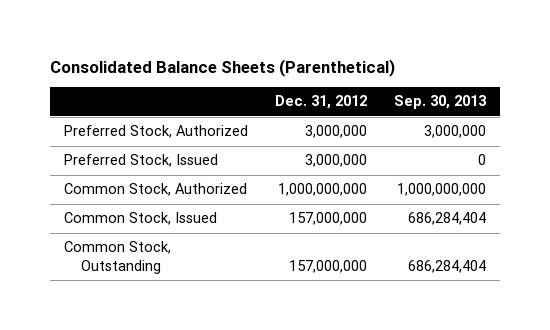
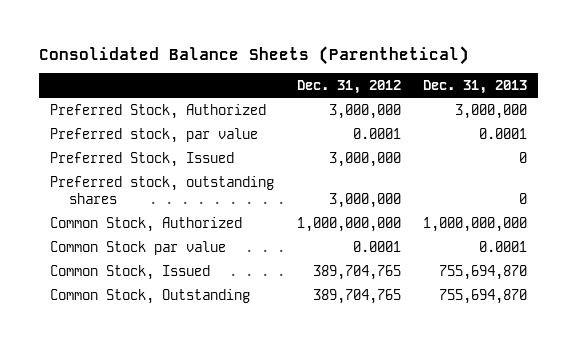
- | Dec. 31, 2012 | Sep. 30, 2013
+ | Dec. 31, 2012 | Dec. 31, 2013
+ Preferred stock, par value | 0.0001 | 0.0001
+ Preferred stock, outstanding shares | 3,000,000 | 0
- Common Stock, Issued | 157,000,000 | 686,284,404
- Common Stock, Outstanding | 157,000,000 | 686,284,404
+ Common Stock par value | 0.0001 | 0.0001
+ Common Stock, Issued | 389,704,765 | 755,694,870
+ Common Stock, Outstanding | 389,704,765 | 755,694,870

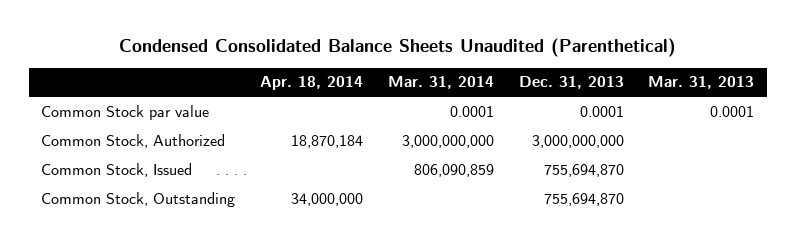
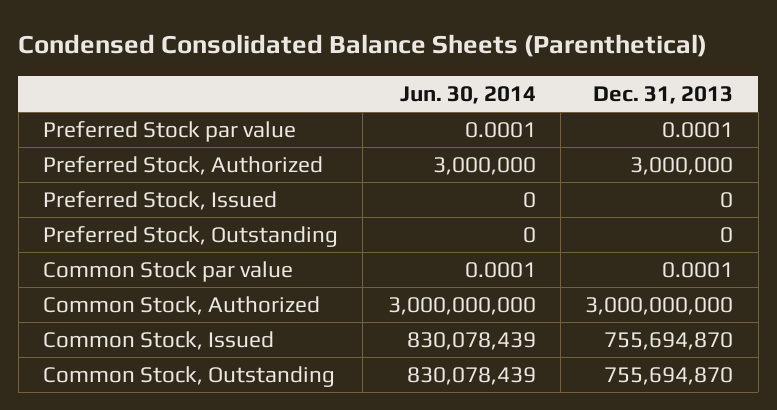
- Condensed Consolidated Balance Sheets Unaudited (Parenthetical)
+ Condensed Consolidated Balance Sheets (Parenthetical)
- | Apr. 18, 2014 | Mar. 31, 2014 | Dec. 31, 2013 | Mar. 31, 2013
+ | Jun. 30, 2014 | Dec. 31, 2013
+ Preferred Stock par value | 0.0001 | 0.0001
+ Preferred Stock, Authorized | 3,000,000 | 3,000,000
+ Preferred Stock, Issued | 0 | 0
+ Preferred Stock, Outstanding | 0 | 0

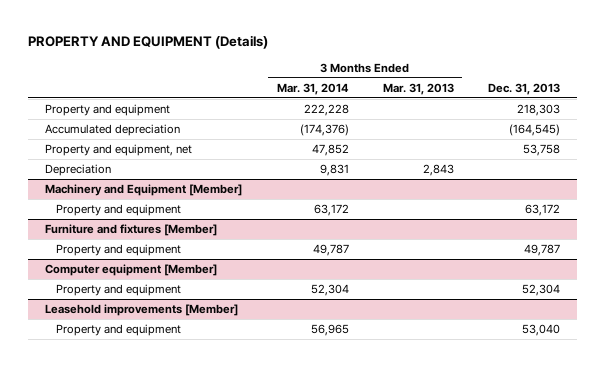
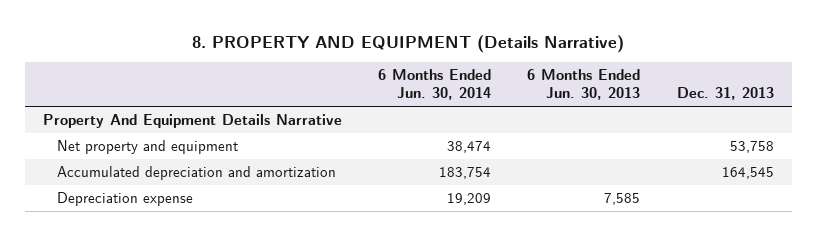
- PROPERTY AND EQUIPMENT (Details)
+ 8. PROPERTY AND EQUIPMENT (Details Narrative)
- | 3 Months Ended Mar. 31, 2014 | 3 Months Ended Mar. 31, 2013 | Dec. 31, 2013
+ | 6 Months Ended Jun. 30, 2014 | 6 Months Ended Jun. 30, 2013 | Dec. 31, 2013
- Property and equipment | 222,228 | | 218,303
- Accumulated depreciation | (174,376) | | (164,545)
- Property and equipment, net | 47,852 | | 53,758
- Depreciation | 9,831 | 2,843 |
- Machinery and Equipment [Member]
- Property and equipment | 63,172 | | 63,172
- Furniture and fixtures [Member]
- Property and equipment | 49,787 | | 49,787
- Computer equipment [Member]
- Property and equipment | 52,304 | | 52,304
- Leasehold improvements [Member]
- Property and equipment | 56,965 | | 53,040
+ Property And Equipment Details Narrative
+ Net property and equipment | 38,474 | | 53,758
+ Accumulated depreciation and amortization | 183,754 | | 164,545
+ Depreciation expense | 19,209 | 7,585 |

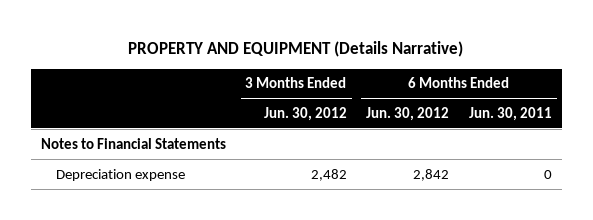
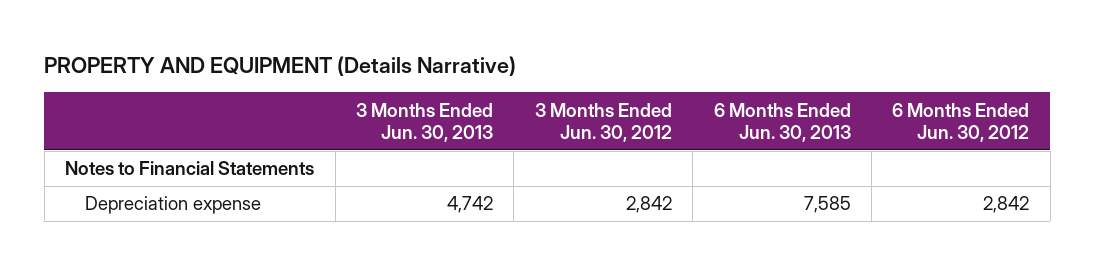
- | 3 Months Ended Jun. 30, 2012 | 6 Months Ended Jun. 30, 2012 | 6 Months Ended Jun. 30, 2011
+ | 3 Months Ended Jun. 30, 2013 | 3 Months Ended Jun. 30, 2012 | 6 Months Ended Jun. 30, 2013 | 6 Months Ended Jun. 30, 2012
- Depreciation expense | 2,482 | 2,842 | 0
+ Depreciation expense | 4,742 | 2,842 | 7,585 | 2,842

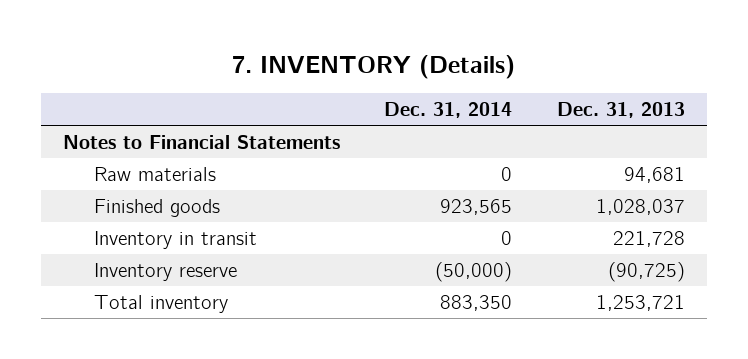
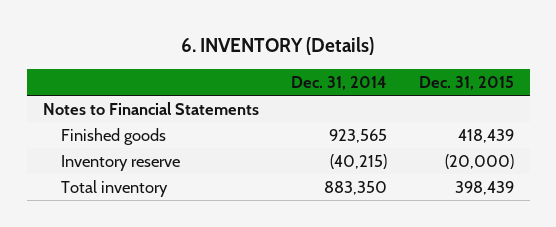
- 7. INVENTORY (Details)
+ 6. INVENTORY (Details)
- | Dec. 31, 2014 | Dec. 31, 2013
+ | Dec. 31, 2014 | Dec. 31, 2015
- Raw materials | 0 | 94,681
- Inventory in transit | 0 | 221,728
- Inventory reserve | (50,000) | (90,725)
+ Inventory reserve | (40,215) | (20,000)

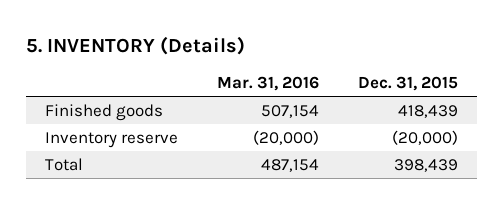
- 6. INVENTORY (Details)
+ 5. INVENTORY (Details)
- | Dec. 31, 2014 | Dec. 31, 2015
+ | Mar. 31, 2016 | Dec. 31, 2015
- Notes to Financial Statements
- Total inventory | 883,350 | 398,439
+ Total | 487,154 | 398,439

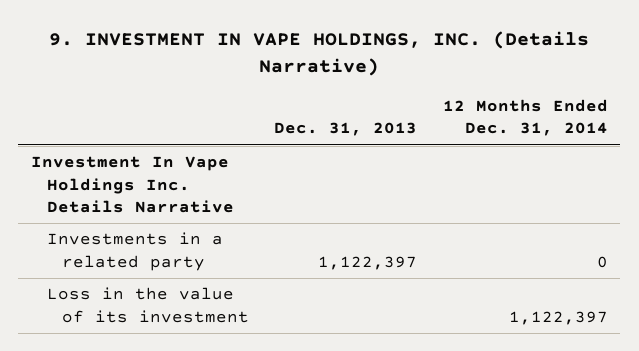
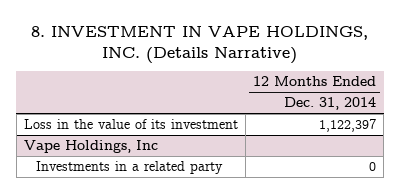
- 9. INVESTMENT IN VAPE HOLDINGS, INC. (Details Narrative)
+ 8. INVESTMENT IN VAPE HOLDINGS, INC. (Details Narrative)
- | Dec. 31, 2013 | 12 Months Ended Dec. 31, 2014
+ | 12 Months Ended Dec. 31, 2014
- Investment In Vape Holdings Inc. Details Narrative
- Investments in a related party | 1,122,397 | 0
+ Vape Holdings, Inc
+ Investments in a related party | 0

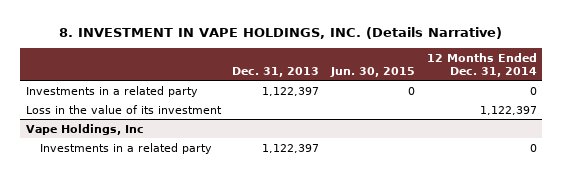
- | 12 Months Ended Dec. 31, 2014
+ | Dec. 31, 2013 | Jun. 30, 2015 | 12 Months Ended Dec. 31, 2014
+ Investments in a related party | 1,122,397 | 0 | 0

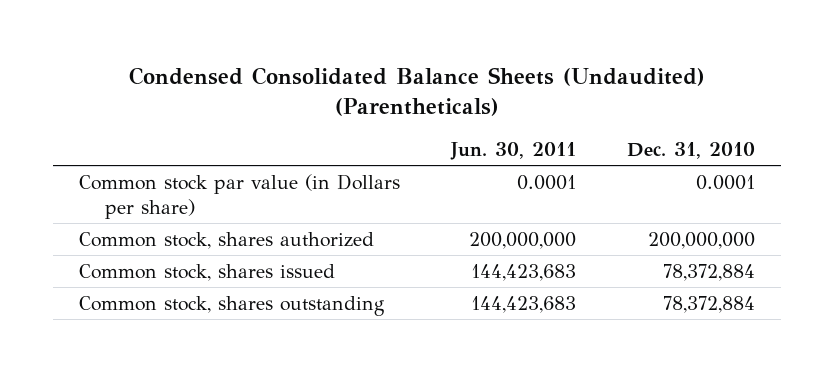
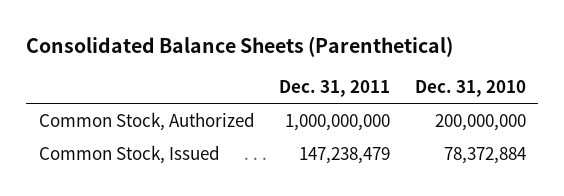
- Condensed Consolidated Balance Sheets (Undaudited) (Parentheticals)
+ Consolidated Balance Sheets (Parenthetical)
- | Jun. 30, 2011 | Dec. 31, 2010
+ | Dec. 31, 2011 | Dec. 31, 2010
- Common stock par value (in Dollars per share) | 0.0001 | 0.0001
- Common stock, shares authorized | 200,000,000 | 200,000,000
- Common stock, shares issued | 144,423,683 | 78,372,884
- Common stock, shares outstanding | 144,423,683 | 78,372,884
+ Common Stock, Authorized | 1,000,000,000 | 200,000,000
+ Common Stock, Issued | 147,238,479 | 78,372,884

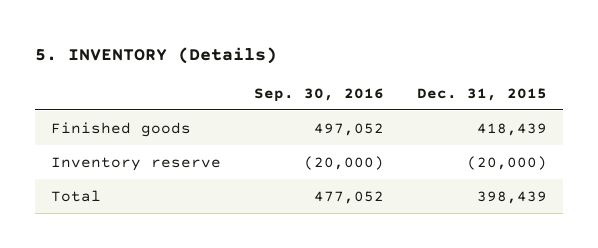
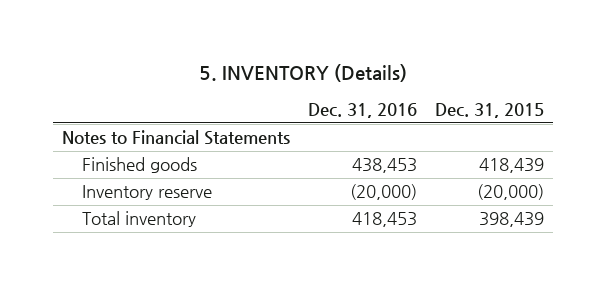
- | Sep. 30, 2016 | Dec. 31, 2015
+ | Dec. 31, 2016 | Dec. 31, 2015
+ Notes to Financial Statements
- Total | 477,052 | 398,439
+ Total inventory | 418,453 | 398,439

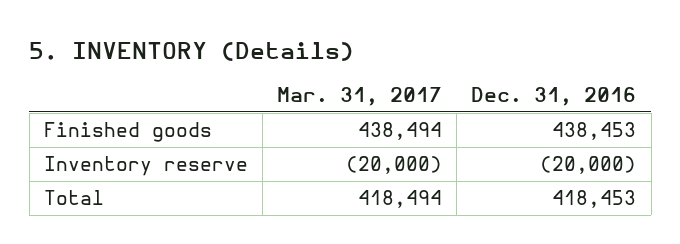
- | Dec. 31, 2016 | Dec. 31, 2015
+ | Mar. 31, 2017 | Dec. 31, 2016
- Notes to Financial Statements
- Total inventory | 418,453 | 398,439
+ Total | 418,494 | 418,453

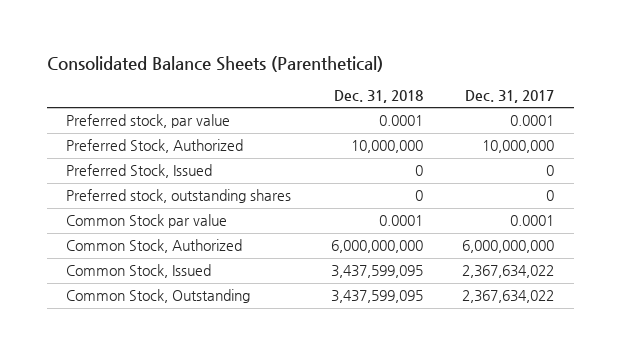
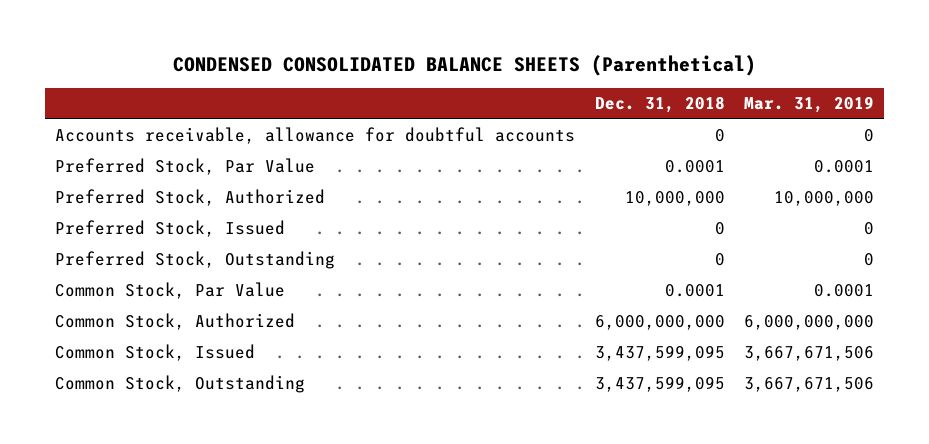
- Consolidated Balance Sheets (Parenthetical)
+ CONDENSED CONSOLIDATED BALANCE SHEETS (Parenthetical)
- | Dec. 31, 2018 | Dec. 31, 2017
+ | Dec. 31, 2018 | Mar. 31, 2019
- Preferred stock, par value | 0.0001 | 0.0001
+ Accounts receivable, allowance for doubtful accounts | 0 | 0
+ Preferred Stock, Par Value | 0.0001 | 0.0001
- Preferred stock, outstanding shares | 0 | 0
- Common Stock par value | 0.0001 | 0.0001
+ Preferred Stock, Outstanding | 0 | 0
+ Common Stock, Par Value | 0.0001 | 0.0001

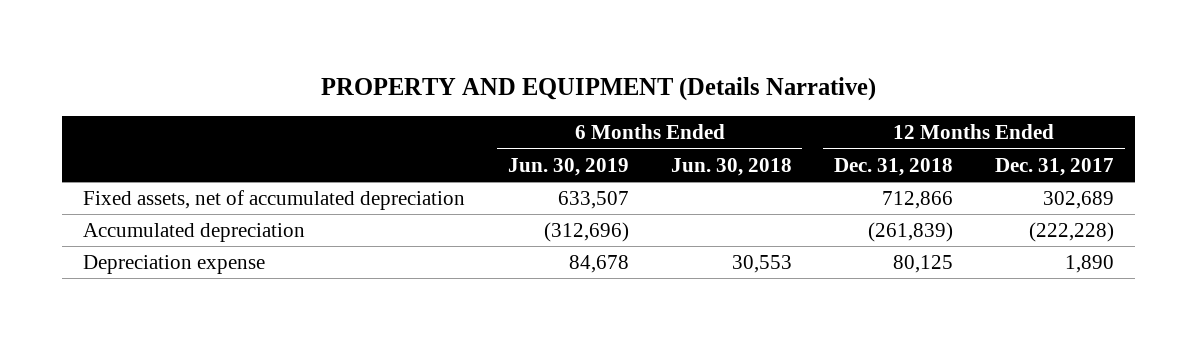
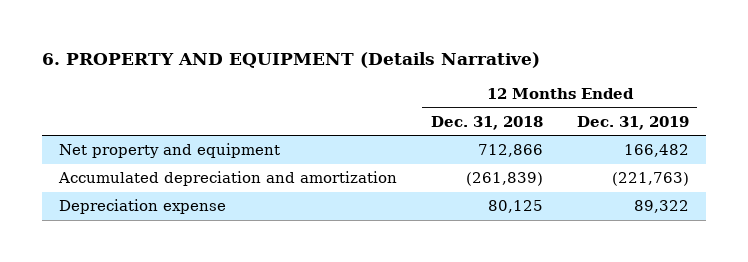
- PROPERTY AND EQUIPMENT (Details Narrative)
+ 6. PROPERTY AND EQUIPMENT (Details Narrative)
- | 6 Months Ended Jun. 30, 2019 | 6 Months Ended Jun. 30, 2018 | 12 Months Ended Dec. 31, 2018 | 12 Months Ended Dec. 31, 2017
+ | 12 Months Ended Dec. 31, 2018 | 12 Months Ended Dec. 31, 2019
- Fixed assets, net of accumulated depreciation | 633,507 | | 712,866 | 302,689
- Accumulated depreciation | (312,696) | | (261,839) | (222,228)
+ Net property and equipment | 712,866 | 166,482
+ Accumulated depreciation and amortization | (261,839) | (221,763)

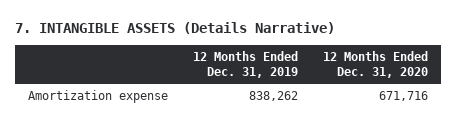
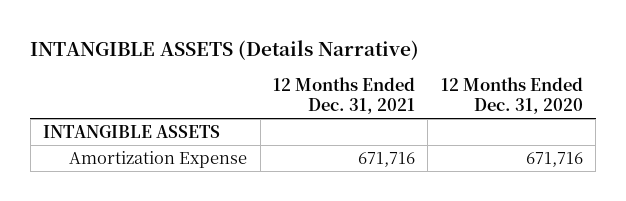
- 7. INTANGIBLE ASSETS (Details Narrative)
+ INTANGIBLE ASSETS (Details Narrative)
- | 12 Months Ended Dec. 31, 2019 | 12 Months Ended Dec. 31, 2020
+ | 12 Months Ended Dec. 31, 2021 | 12 Months Ended Dec. 31, 2020
- Amortization expense | 838,262 | 671,716
+ INTANGIBLE ASSETS
+ Amortization Expense | 671,716 | 671,716

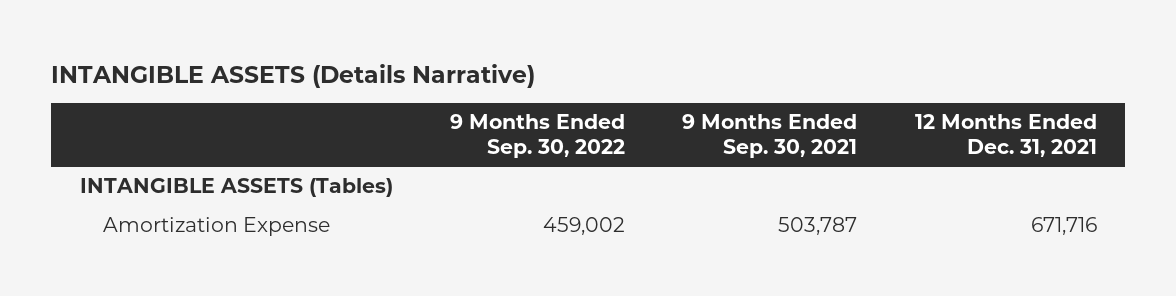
- | 12 Months Ended Dec. 31, 2021 | 12 Months Ended Dec. 31, 2020
+ | 9 Months Ended Sep. 30, 2022 | 9 Months Ended Sep. 30, 2021 | 12 Months Ended Dec. 31, 2021
- INTANGIBLE ASSETS
+ INTANGIBLE ASSETS (Tables)

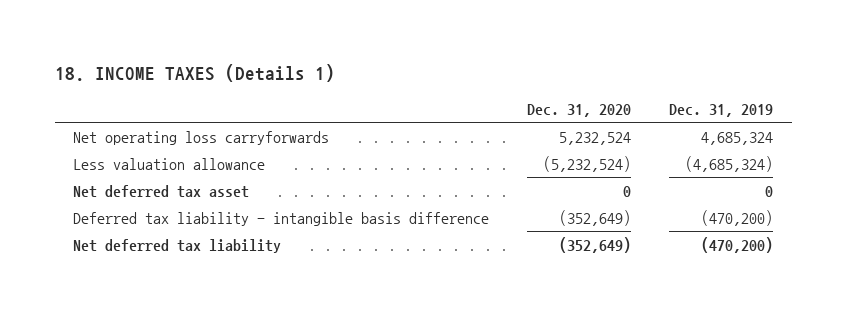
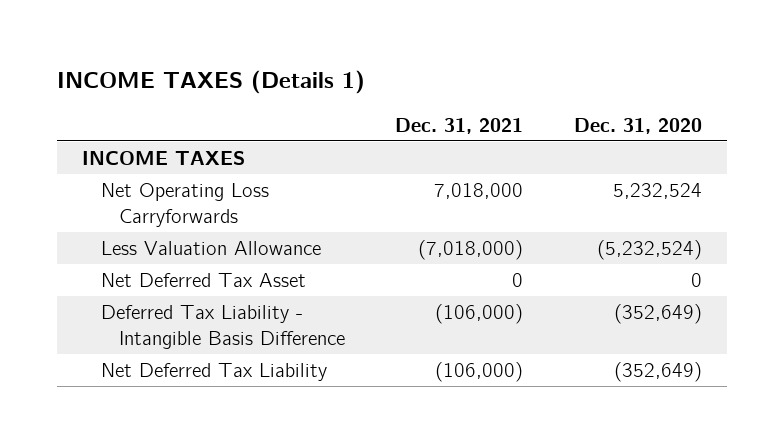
- 18. INCOME TAXES (Details 1)
+ INCOME TAXES (Details 1)
- | Dec. 31, 2020 | Dec. 31, 2019
+ | Dec. 31, 2021 | Dec. 31, 2020
- Net operating loss carryforwards | 5,232,524 | 4,685,324
- Less valuation allowance | (5,232,524) | (4,685,324)
- Net deferred tax asset | 0 | 0
- Deferred tax liability - intangible basis difference | (352,649) | (470,200)
- Net deferred tax liability | (352,649) | (470,200)
+ INCOME TAXES
+ Net Operating Loss Carryforwards | 7,018,000 | 5,232,524
+ Less Valuation Allowance | (7,018,000) | (5,232,524)
+ Net Deferred Tax Asset | 0 | 0
+ Deferred Tax Liability - Intangible Basis Difference | (106,000) | (352,649)
+ Net Deferred Tax Liability | (106,000) | (352,649)

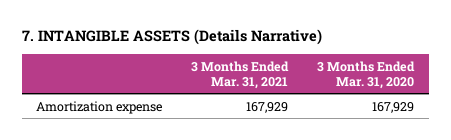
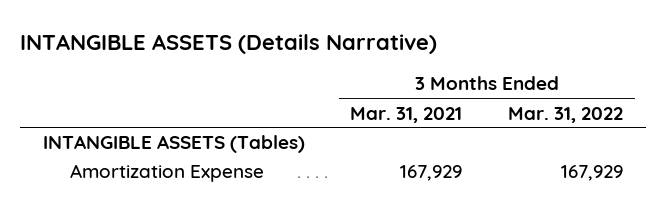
- 7. INTANGIBLE ASSETS (Details Narrative)
+ INTANGIBLE ASSETS (Details Narrative)
- | 3 Months Ended Mar. 31, 2021 | 3 Months Ended Mar. 31, 2020
+ | 3 Months Ended Mar. 31, 2021 | 3 Months Ended Mar. 31, 2022
- Amortization expense | 167,929 | 167,929
+ INTANGIBLE ASSETS (Tables)
+ Amortization Expense | 167,929 | 167,929

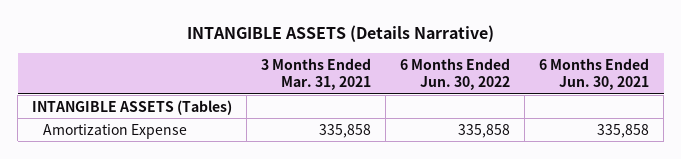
- | 3 Months Ended Mar. 31, 2021 | 3 Months Ended Mar. 31, 2022
+ | 3 Months Ended Mar. 31, 2021 | 6 Months Ended Jun. 30, 2022 | 6 Months Ended Jun. 30, 2021
- Amortization Expense | 167,929 | 167,929
+ Amortization Expense | 335,858 | 335,858 | 335,858

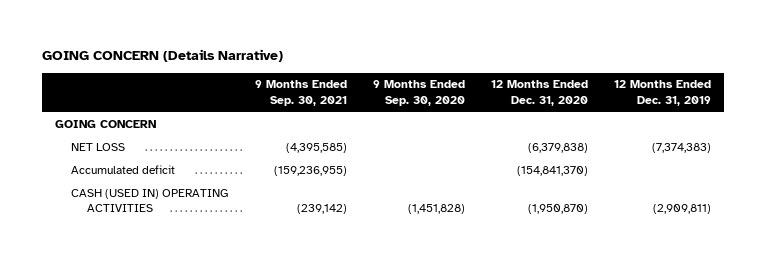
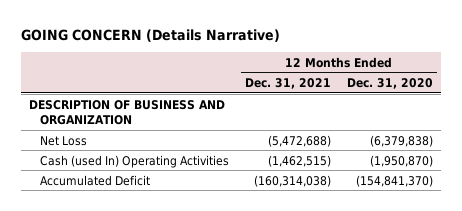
- | 9 Months Ended Sep. 30, 2021 | 9 Months Ended Sep. 30, 2020 | 12 Months Ended Dec. 31, 2020 | 12 Months Ended Dec. 31, 2019
+ | 12 Months Ended Dec. 31, 2021 | 12 Months Ended Dec. 31, 2020
- GOING CONCERN
- NET LOSS | (4,395,585) | | (6,379,838) | (7,374,383)
- Accumulated deficit | (159,236,955) | | (154,841,370) |
- CASH (USED IN) OPERATING ACTIVITIES | (239,142) | (1,451,828) | (1,950,870) | (2,909,811)
+ DESCRIPTION OF BUSINESS AND ORGANIZATION
+ Net Loss | (5,472,688) | (6,379,838)
+ Cash (used In) Operating Activities | (1,462,515) | (1,950,870)
+ Accumulated Deficit | (160,314,038) | (154,841,370)

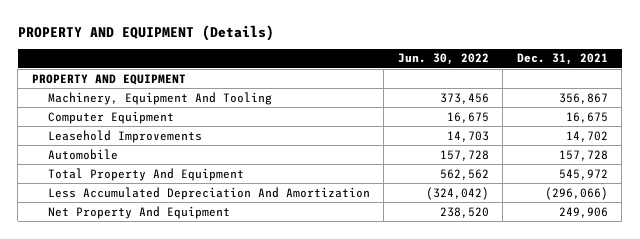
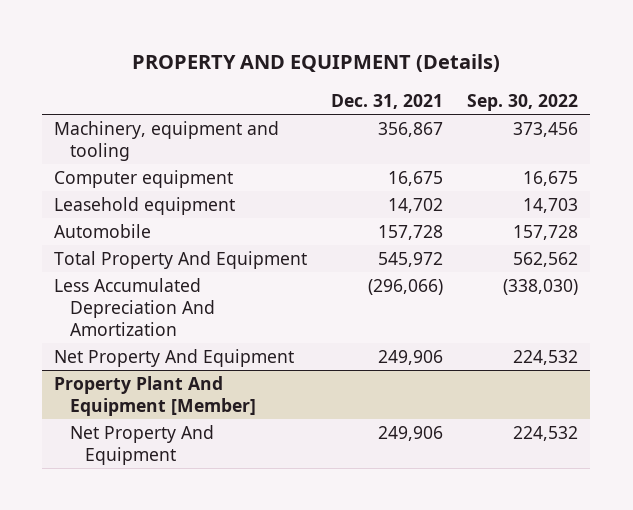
- | Jun. 30, 2022 | Dec. 31, 2021
+ | Dec. 31, 2021 | Sep. 30, 2022
- PROPERTY AND EQUIPMENT
- Machinery, Equipment And Tooling | 373,456 | 356,867
- Computer Equipment | 16,675 | 16,675
- Leasehold Improvements | 14,703 | 14,702
+ Machinery, equipment and tooling | 356,867 | 373,456
+ Computer equipment | 16,675 | 16,675
+ Leasehold equipment | 14,702 | 14,703
+ Property Plant And Equipment [Member]
+ Net Property And Equipment | 249,906 | 224,532

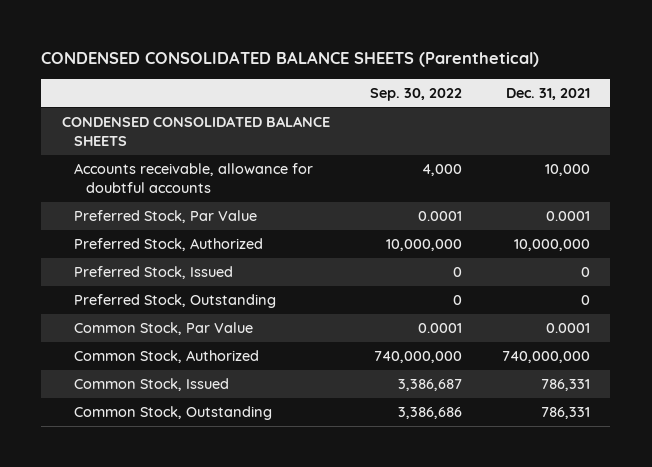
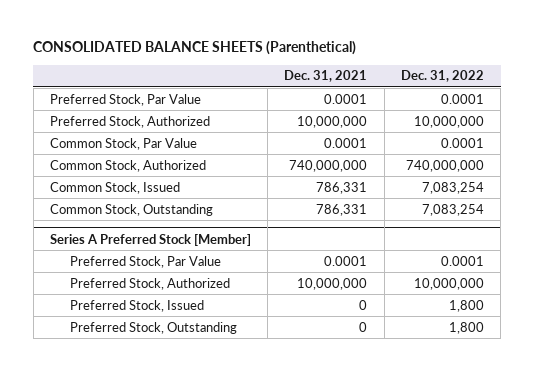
- CONDENSED CONSOLIDATED BALANCE SHEETS (Parenthetical)
+ CONSOLIDATED BALANCE SHEETS (Parenthetical)
- | Sep. 30, 2022 | Dec. 31, 2021
+ | Dec. 31, 2021 | Dec. 31, 2022
- CONDENSED CONSOLIDATED BALANCE SHEETS
- Accounts receivable, allowance for doubtful accounts | 4,000 | 10,000
- Preferred Stock, Issued | 0 | 0
- Preferred Stock, Outstanding | 0 | 0
+ Series A Preferred Stock [Member]
+ Preferred Stock, Par Value | 0.0001 | 0.0001
+ Preferred Stock, Authorized | 10,000,000 | 10,000,000
+ Preferred Stock, Issued | 0 | 1,800
+ Preferred Stock, Outstanding | 0 | 1,800

